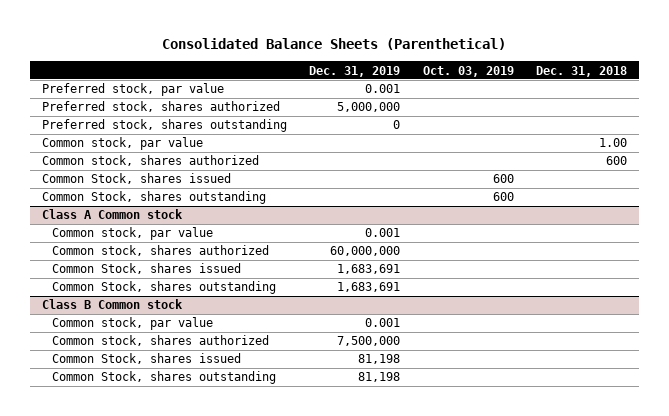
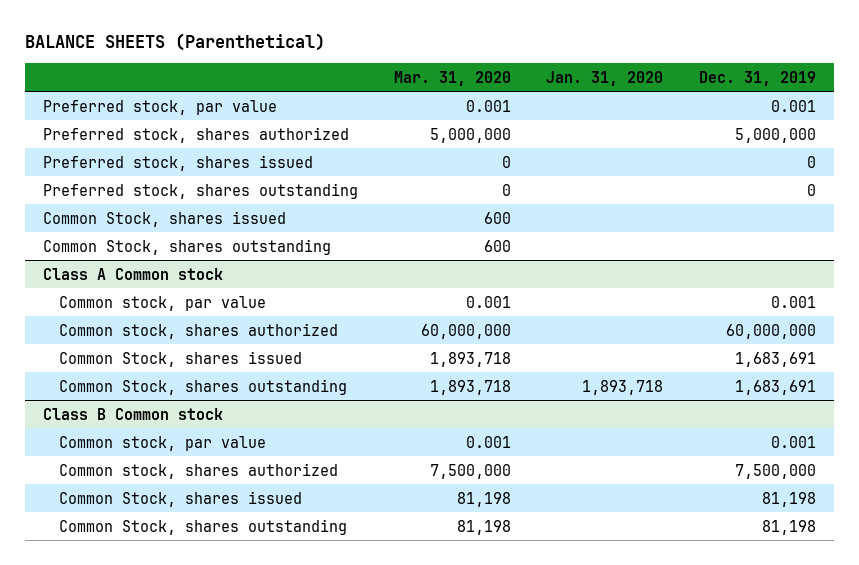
- Consolidated Balance Sheets (Parenthetical)
+ BALANCE SHEETS (Parenthetical)
- | Dec. 31, 2019 | Oct. 03, 2019 | Dec. 31, 2018
+ | Mar. 31, 2020 | Jan. 31, 2020 | Dec. 31, 2019
+ Preferred stock, shares issued | 0 | | 0
- Common stock, par value | | | 1.00
- Common stock, shares authorized | | | 600

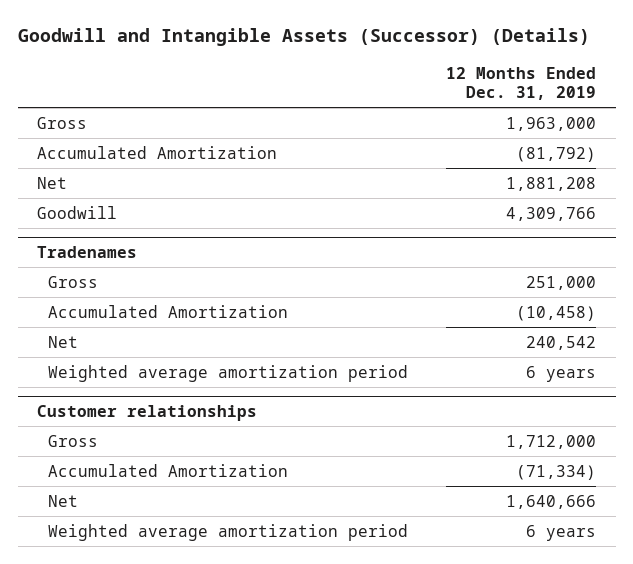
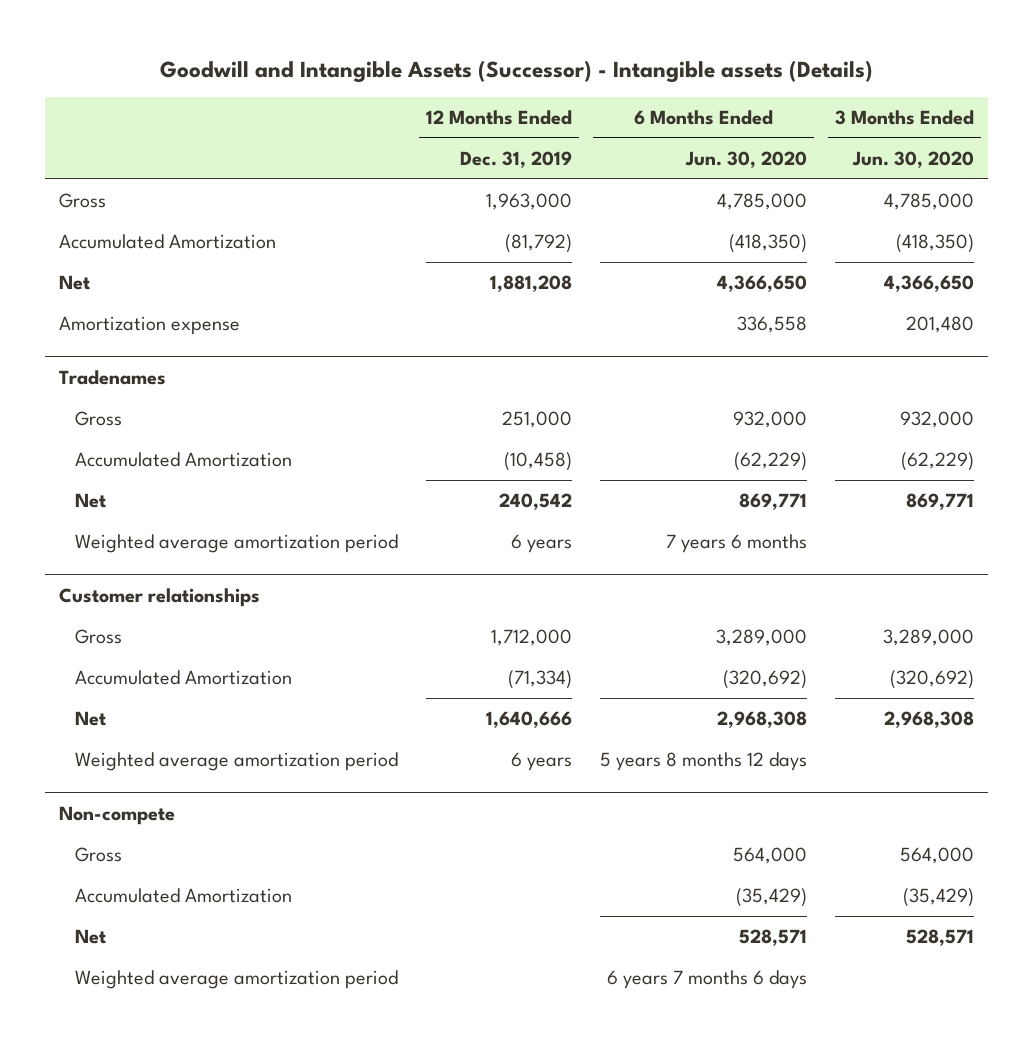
- Goodwill and Intangible Assets (Successor) (Details)
+ Goodwill and Intangible Assets (Successor) - Intangible assets (Details)
- | 12 Months Ended Dec. 31, 2019
+ | 12 Months Ended Dec. 31, 2019 | 6 Months Ended Jun. 30, 2020 | 3 Months Ended Jun. 30, 2020
- Goodwill | 4,309,766
+ Amortization expense | | 336,558 | 201,480
+ Non-compete
+ Gross | | 564,000 | 564,000
+ Accumulated Amortization | | (35,429) | (35,429)
+ Net | | 528,571 | 528,571
+ Weighted average amortization period | | 6 years 7 months 6 days |

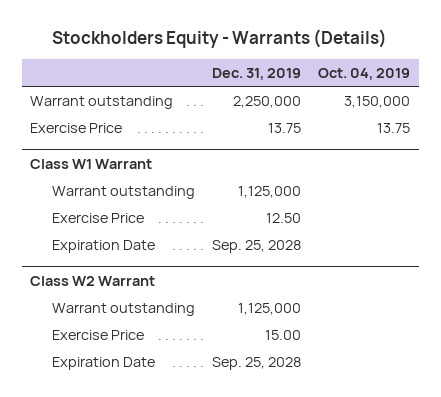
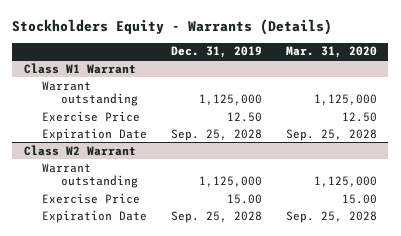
- | Dec. 31, 2019 | Oct. 04, 2019
+ | Dec. 31, 2019 | Mar. 31, 2020
- Warrant outstanding | 2,250,000 | 3,150,000
- Exercise Price | 13.75 | 13.75

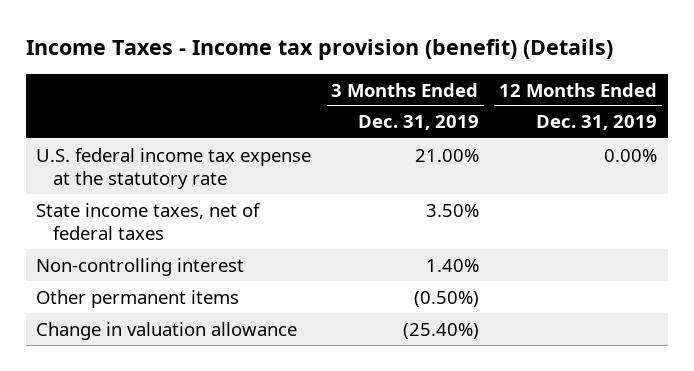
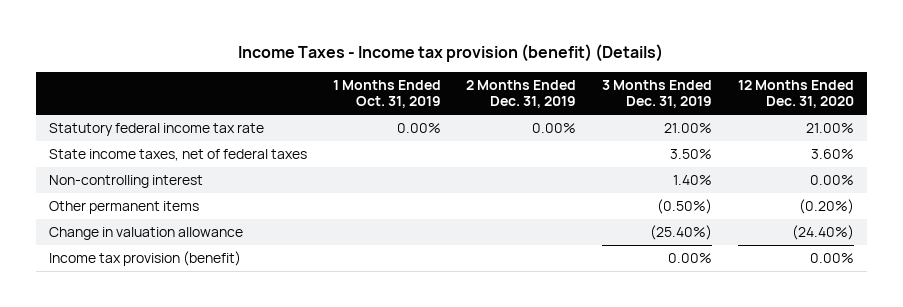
- | 3 Months Ended Dec. 31, 2019 | 12 Months Ended Dec. 31, 2019
+ | 1 Months Ended Oct. 31, 2019 | 2 Months Ended Dec. 31, 2019 | 3 Months Ended Dec. 31, 2019 | 12 Months Ended Dec. 31, 2020
- U.S. federal income tax expense at the statutory rate | 21.00% | 0.00%
+ Statutory federal income tax rate | 0.00% | 0.00% | 21.00% | 21.00%
+ Income tax provision (benefit) | | | 0.00% | 0.00%

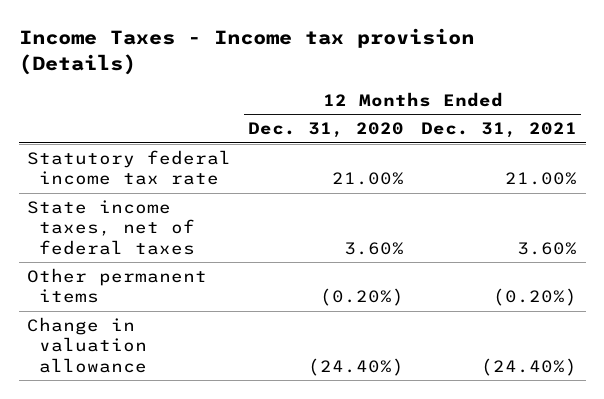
- Income Taxes - Income tax provision (benefit) (Details)
+ Income Taxes - Income tax provision (Details)
- | 1 Months Ended Oct. 31, 2019 | 2 Months Ended Dec. 31, 2019 | 3 Months Ended Dec. 31, 2019 | 12 Months Ended Dec. 31, 2020
+ | 12 Months Ended Dec. 31, 2020 | 12 Months Ended Dec. 31, 2021
- Non-controlling interest | | | 1.40% | 0.00%
- Income tax provision (benefit) | | | 0.00% | 0.00%

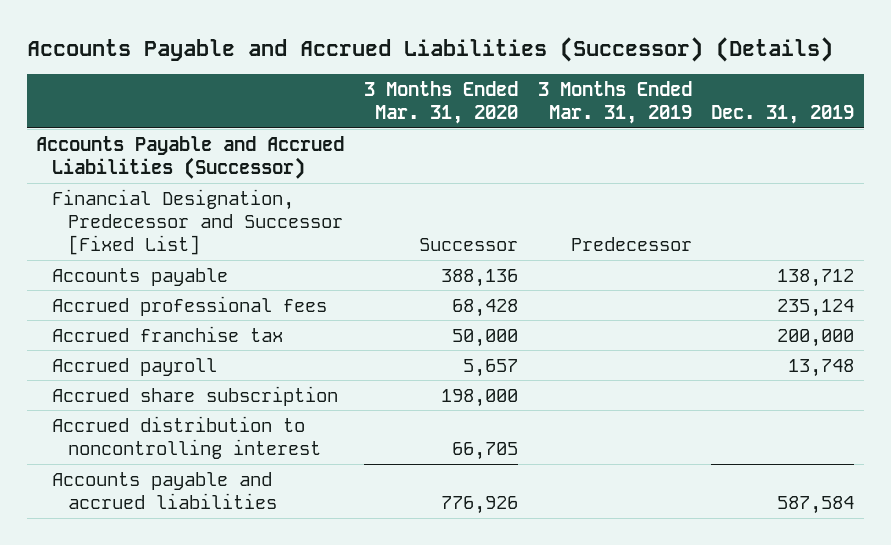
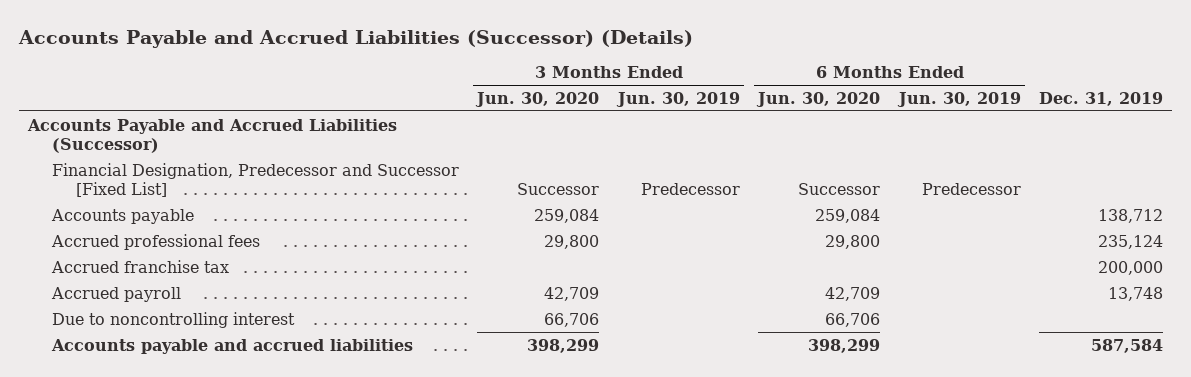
- | 3 Months Ended Mar. 31, 2020 | 3 Months Ended Mar. 31, 2019 | Dec. 31, 2019
+ | 3 Months Ended Jun. 30, 2020 | 3 Months Ended Jun. 30, 2019 | 6 Months Ended Jun. 30, 2020 | 6 Months Ended Jun. 30, 2019 | Dec. 31, 2019
- Accrued share subscription | 198,000 | |
- Accrued distribution to noncontrolling interest | 66,705 | |
+ Due to noncontrolling interest | 66,706 | | 66,706 | |

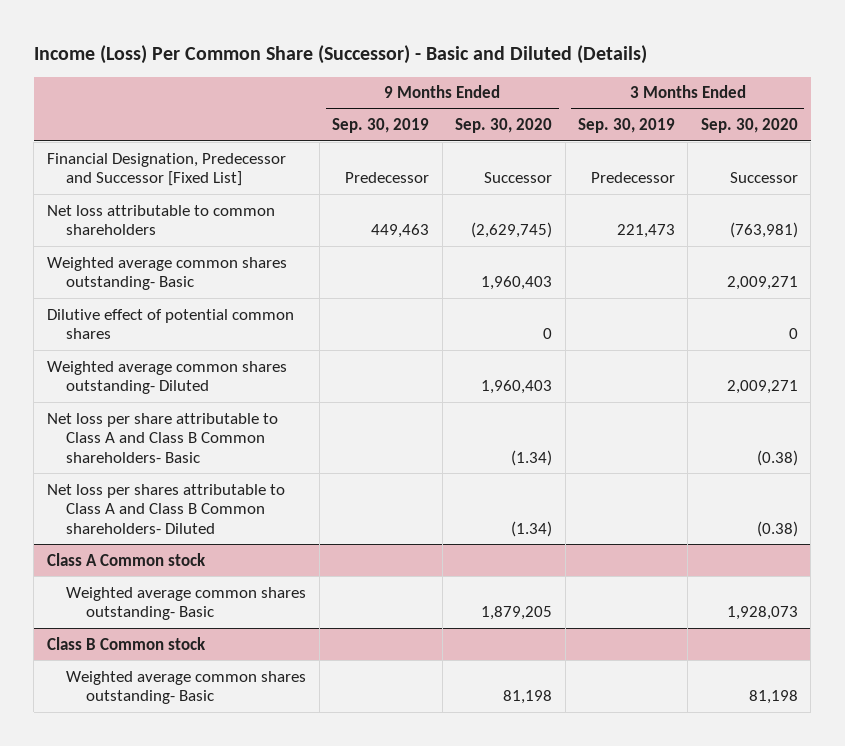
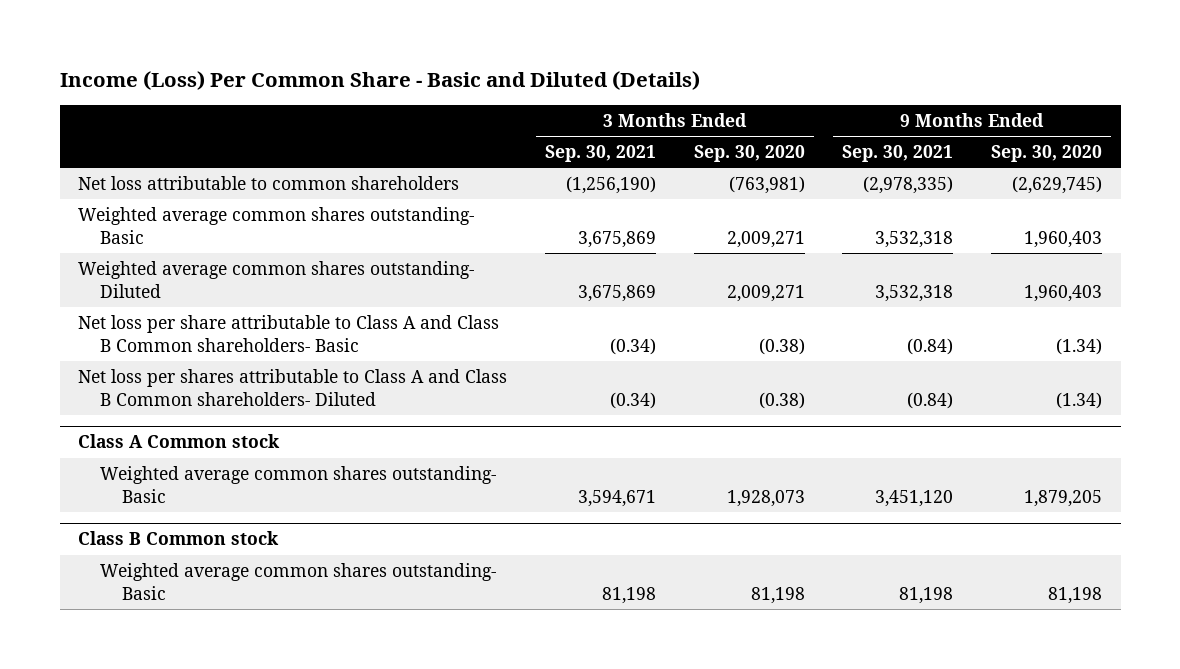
- Income (Loss) Per Common Share (Successor) - Basic and Diluted (Details)
+ Income (Loss) Per Common Share - Basic and Diluted (Details)
- | 9 Months Ended Sep. 30, 2019 | 9 Months Ended Sep. 30, 2020 | 3 Months Ended Sep. 30, 2019 | 3 Months Ended Sep. 30, 2020
+ | 3 Months Ended Sep. 30, 2021 | 3 Months Ended Sep. 30, 2020 | 9 Months Ended Sep. 30, 2021 | 9 Months Ended Sep. 30, 2020
- Financial Designation, Predecessor and Successor [Fixed List] | Predecessor | Successor | Predecessor | Successor
- Dilutive effect of potential common shares | | 0 | | 0

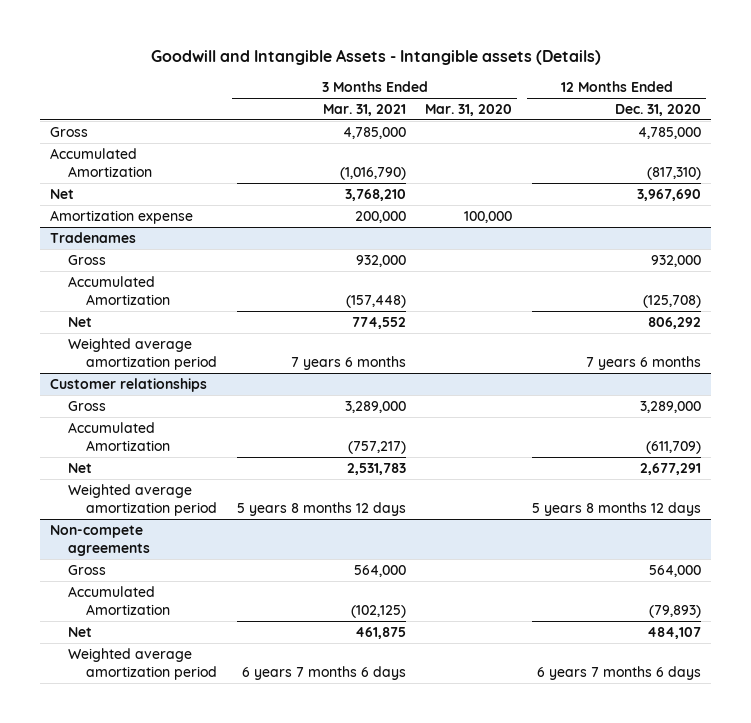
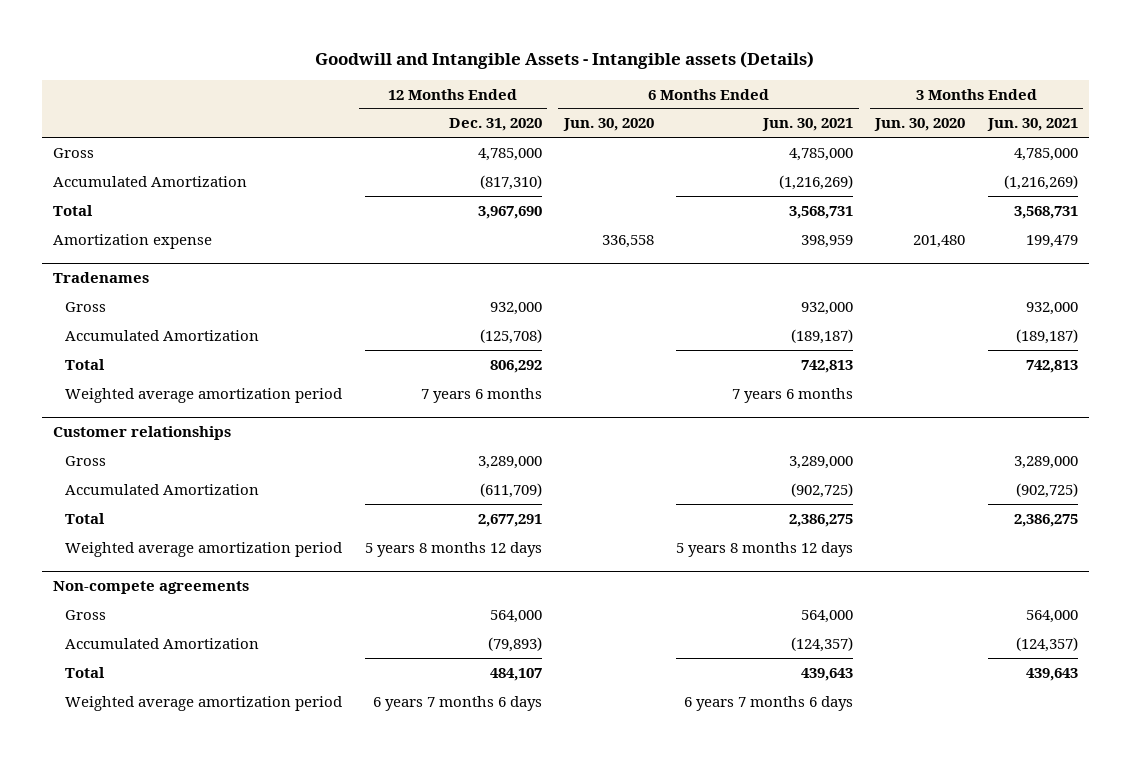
- | 3 Months Ended Mar. 31, 2021 | 3 Months Ended Mar. 31, 2020 | 12 Months Ended Dec. 31, 2020
+ | 12 Months Ended Dec. 31, 2020 | 6 Months Ended Jun. 30, 2020 | 6 Months Ended Jun. 30, 2021 | 3 Months Ended Jun. 30, 2020 | 3 Months Ended Jun. 30, 2021
- Net | 3,768,210 | | 3,967,690
+ Total | 3,967,690 | | 3,568,731 | | 3,568,731
@ Tradenames
- Net | 774,552 | | 806,292
+ Total | 806,292 | | 742,813 | | 742,813
@ Customer relationships
- Net | 2,531,783 | | 2,677,291
+ Total | 2,677,291 | | 2,386,275 | | 2,386,275
@ Non-compete agreements
- Net | 461,875 | | 484,107
+ Total | 484,107 | | 439,643 | | 439,643

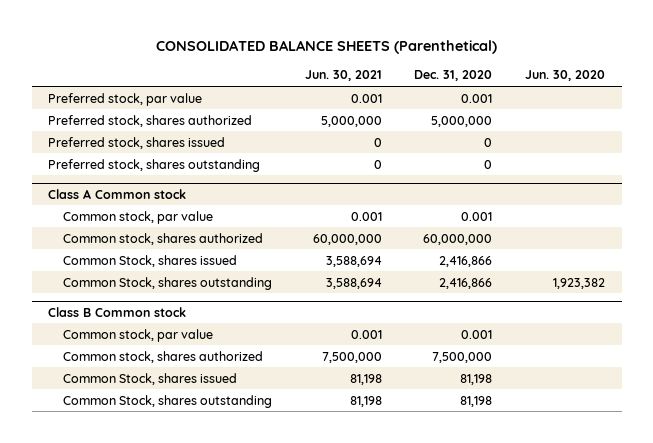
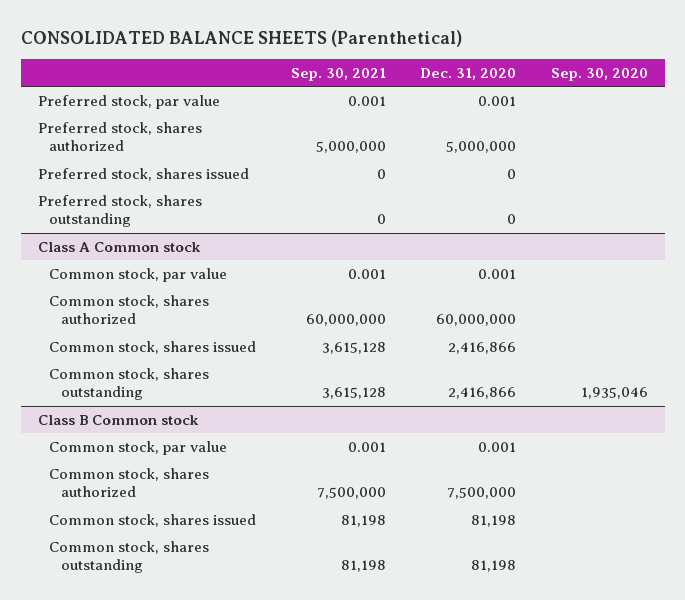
- | Jun. 30, 2021 | Dec. 31, 2020 | Jun. 30, 2020
+ | Sep. 30, 2021 | Dec. 31, 2020 | Sep. 30, 2020
@ Class A Common stock
- Common Stock, shares issued | 3,588,694 | 2,416,866 |
- Common Stock, shares outstanding | 3,588,694 | 2,416,866 | 1,923,382
+ Common stock, shares issued | 3,615,128 | 2,416,866 |
+ Common stock, shares outstanding | 3,615,128 | 2,416,866 | 1,935,046
@ Class B Common stock
- Common Stock, shares issued | 81,198 | 81,198 |
- Common Stock, shares outstanding | 81,198 | 81,198 |
+ Common stock, shares issued | 81,198 | 81,198 |
+ Common stock, shares outstanding | 81,198 | 81,198 |

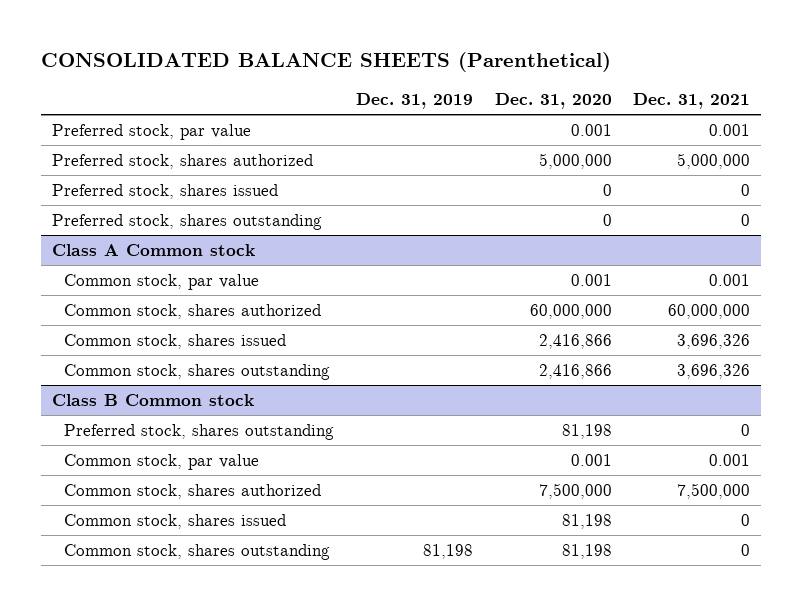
- | Sep. 30, 2021 | Dec. 31, 2020 | Sep. 30, 2020
+ | Dec. 31, 2019 | Dec. 31, 2020 | Dec. 31, 2021
@ Class B Common stock
+ Preferred stock, shares outstanding | | 81,198 | 0

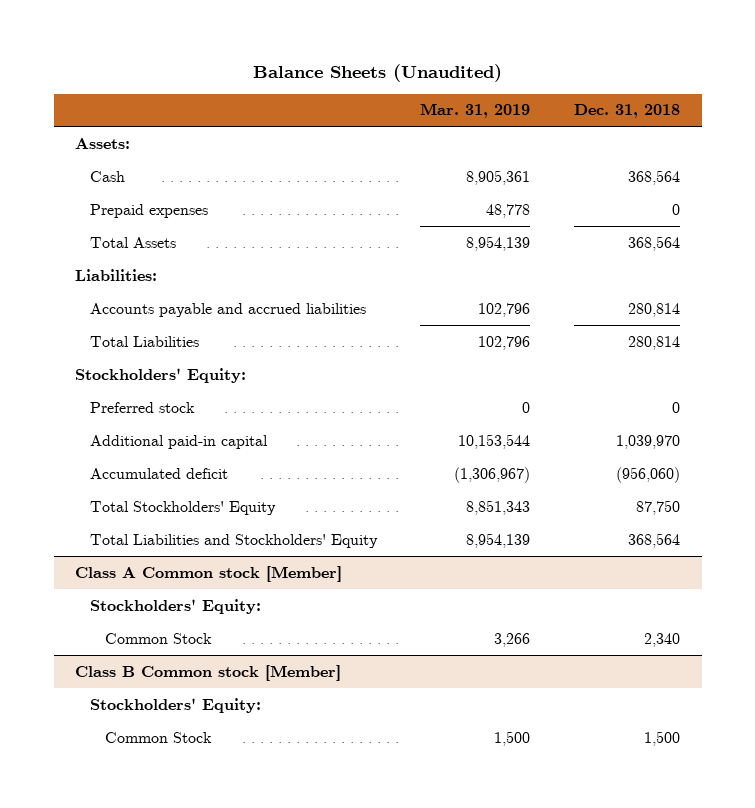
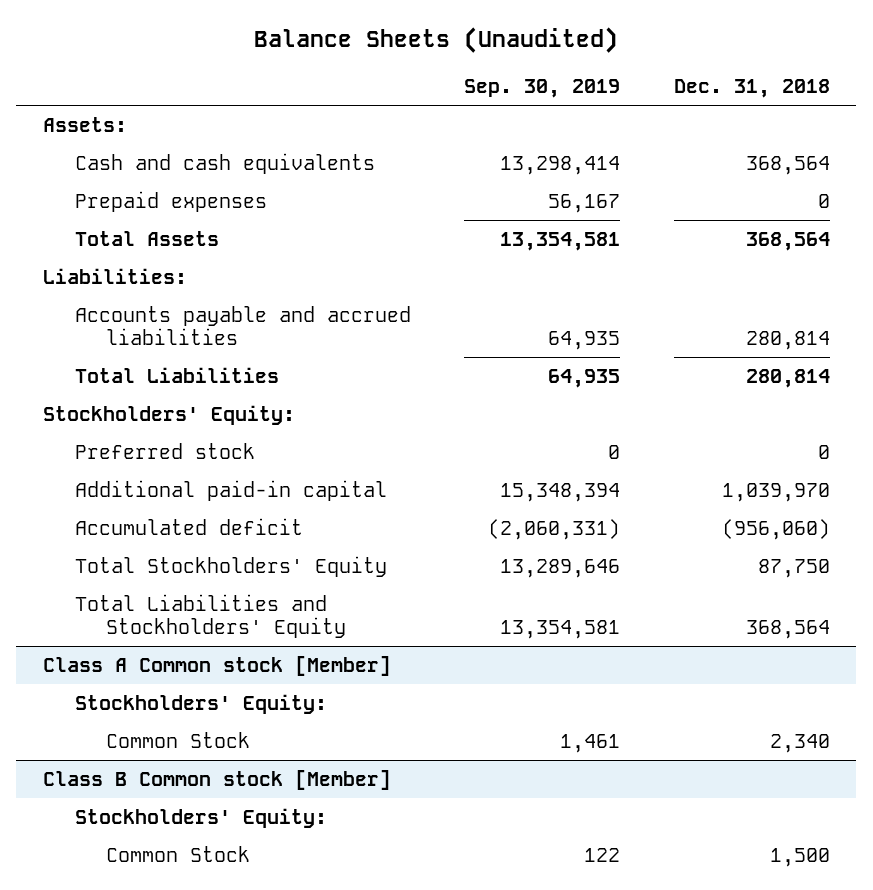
- | Mar. 31, 2019 | Dec. 31, 2018
+ | Sep. 30, 2019 | Dec. 31, 2018
- Cash | 8,905,361 | 368,564
+ Cash and cash equivalents | 13,298,414 | 368,564

